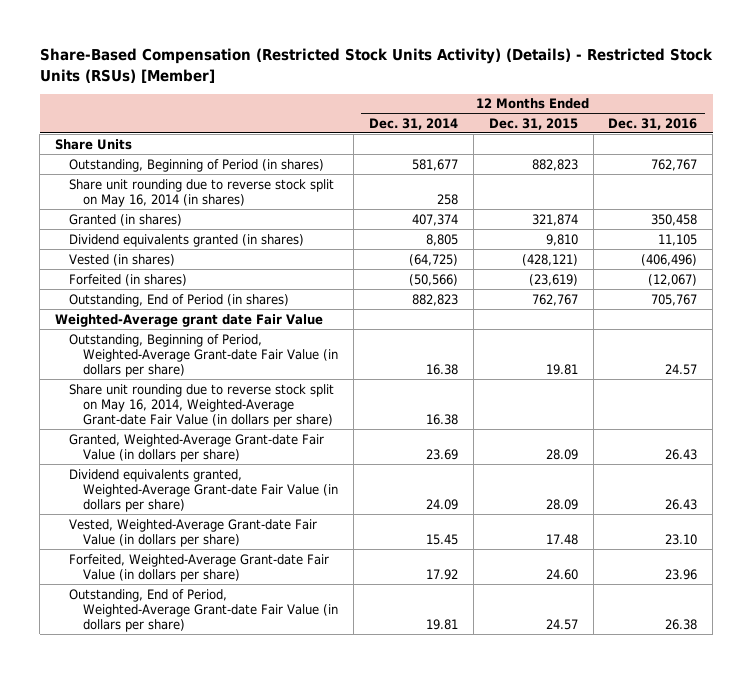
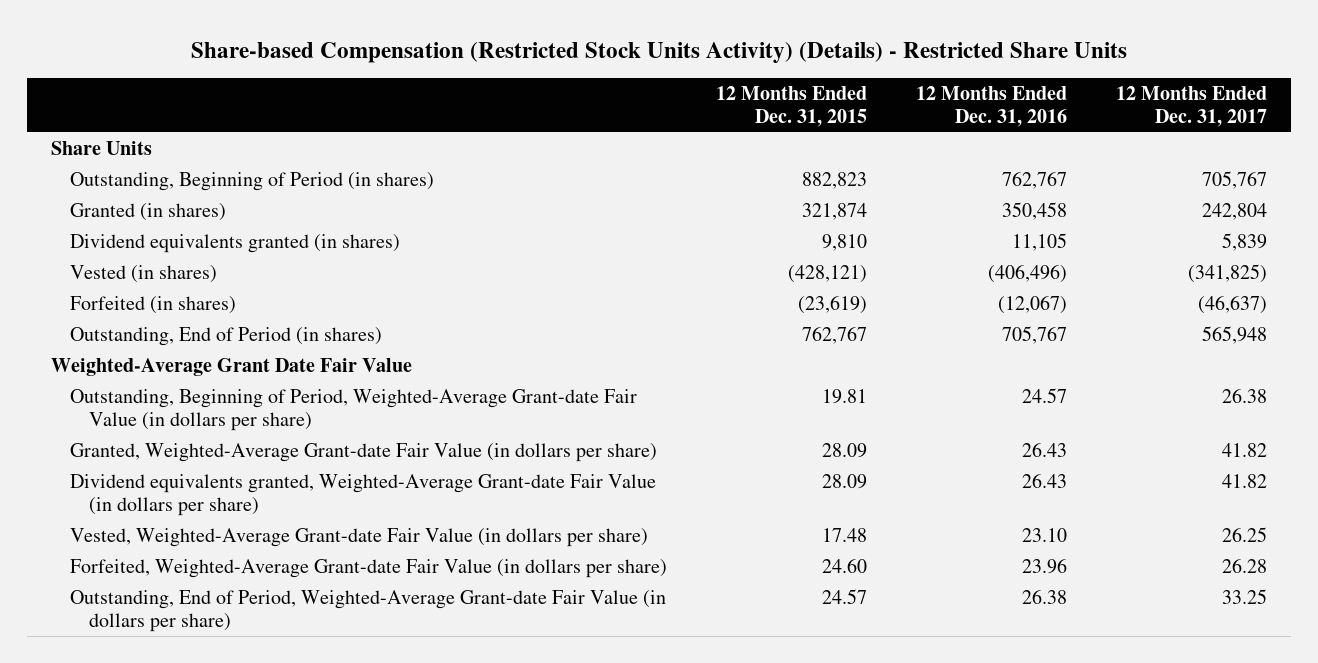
- Share-Based Compensation (Restricted Stock Units Activity) (Details) - Restricted Stock Units (RSUs) [Member]
+ Share-based Compensation (Restricted Stock Units Activity) (Details) - Restricted Share Units
- | 12 Months Ended Dec. 31, 2014 | 12 Months Ended Dec. 31, 2015 | 12 Months Ended Dec. 31, 2016
+ | 12 Months Ended Dec. 31, 2015 | 12 Months Ended Dec. 31, 2016 | 12 Months Ended Dec. 31, 2017
- Share unit rounding due to reverse stock split on May 16, 2014 (in shares) | 258 | |
- Weighted-Average grant date Fair Value
+ Weighted-Average Grant Date Fair Value
- Share unit rounding due to reverse stock split on May 16, 2014, Weighted-Average Grant-date Fair Value (in dollars per share) | 16.38 | |

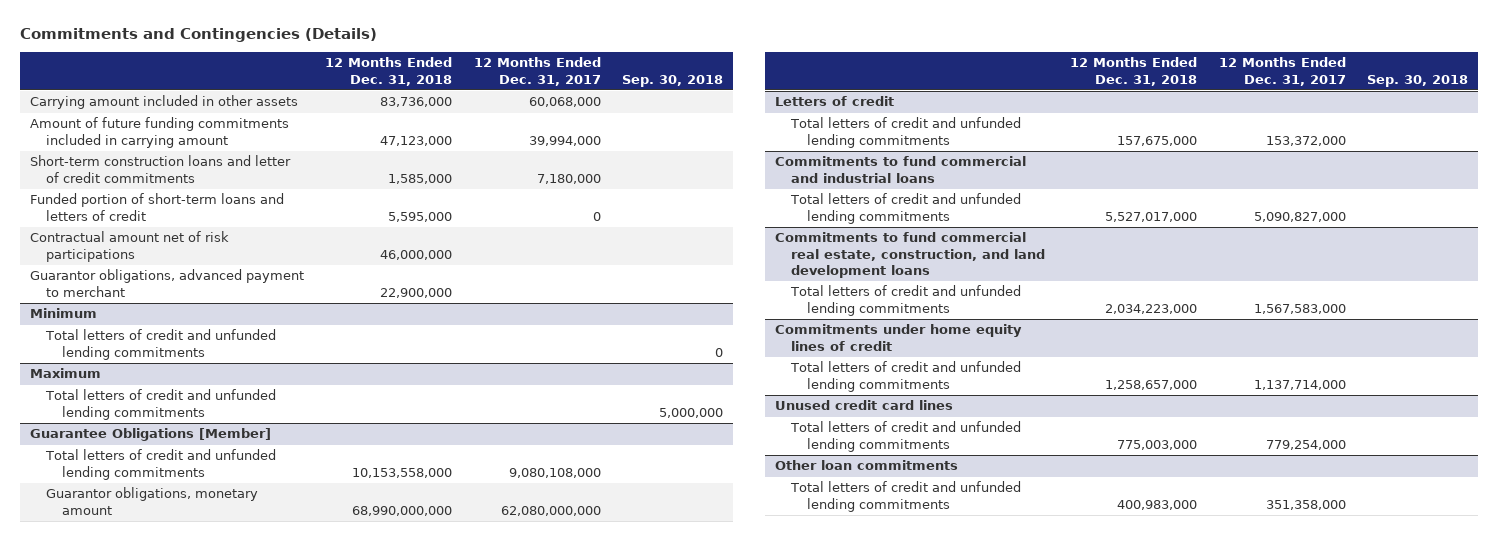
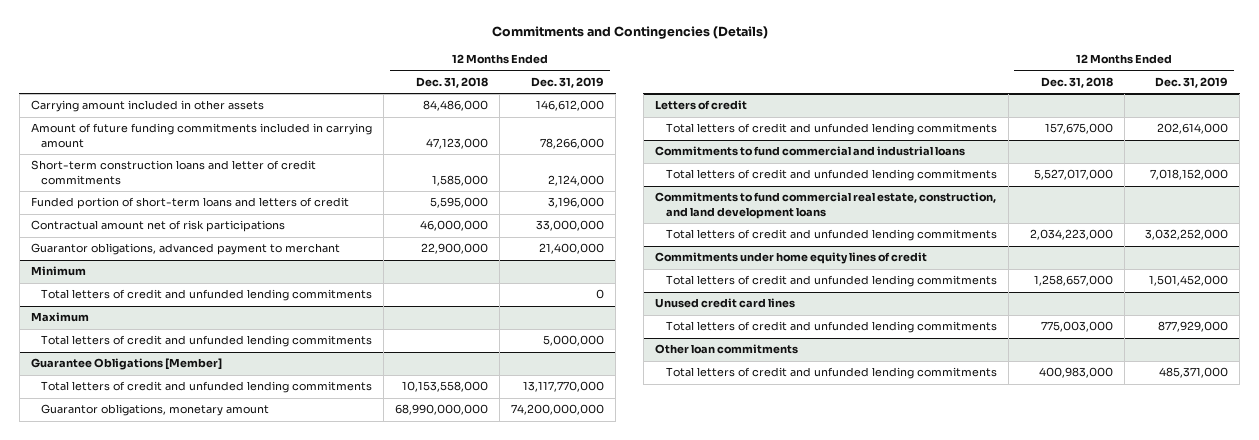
- | 12 Months Ended Dec. 31, 2018 | 12 Months Ended Dec. 31, 2017 | Sep. 30, 2018
+ | 12 Months Ended Dec. 31, 2018 | 12 Months Ended Dec. 31, 2019
- Carrying amount included in other assets | 83,736,000 | 60,068,000 |
+ Carrying amount included in other assets | 84,486,000 | 146,612,000

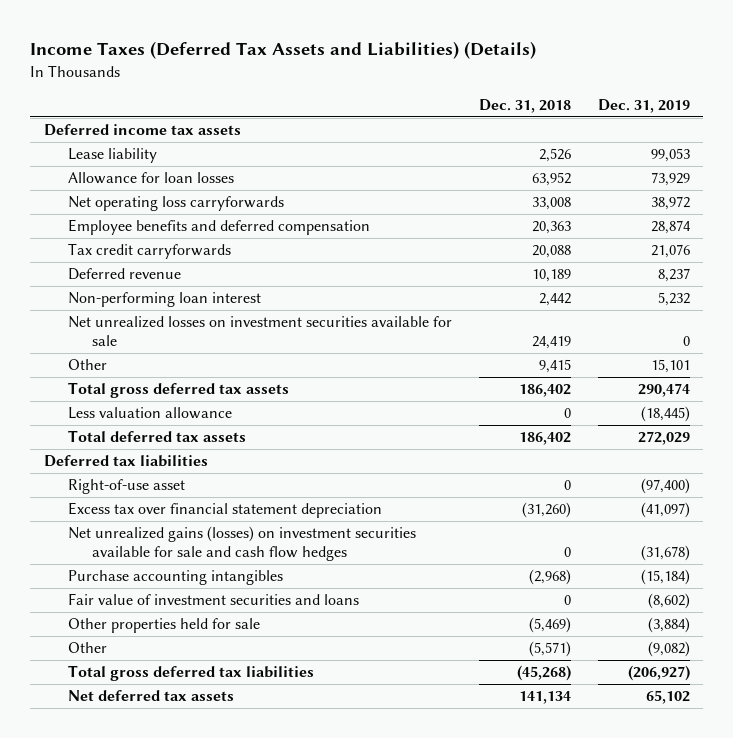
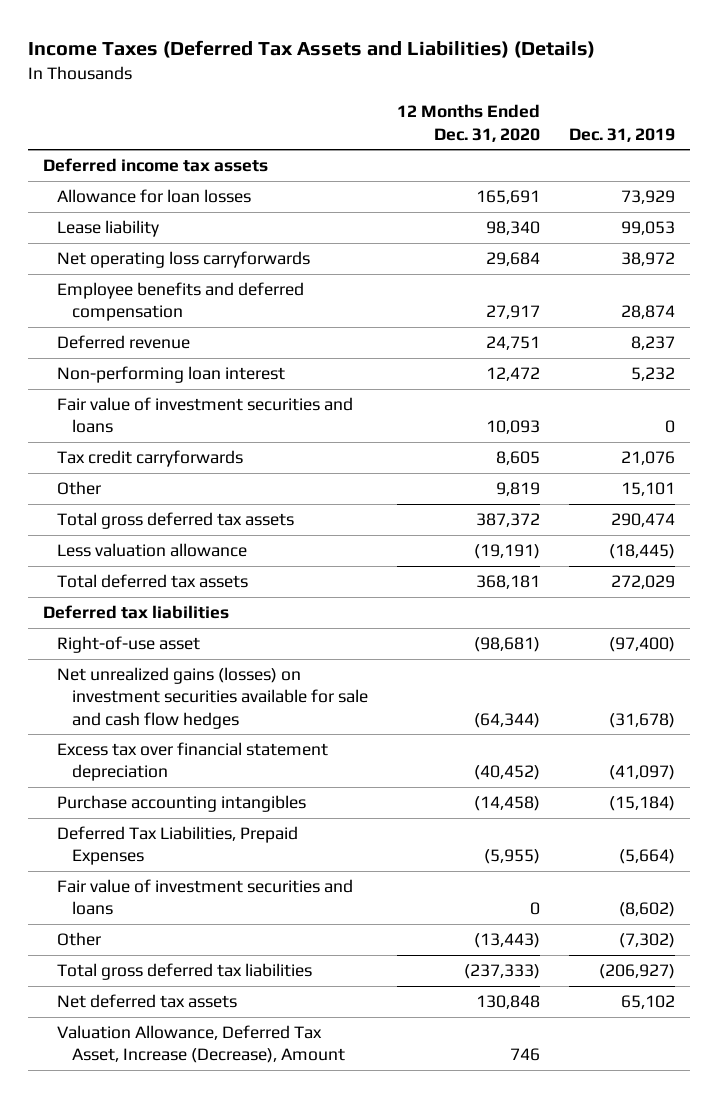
- | Dec. 31, 2018 | Dec. 31, 2019
+ | 12 Months Ended Dec. 31, 2020 | Dec. 31, 2019
moved down: Lease liability | 98,340 | 99,053
- Net unrealized losses on investment securities available for sale | 24,419 | 0
+ Fair value of investment securities and loans | 10,093 | 0
moved down: Tax credit carryforwards | 8,605 | 21,076
moved down: Excess tax over financial statement depreciation | (40,452) | (41,097)
+ Deferred Tax Liabilities, Prepaid Expenses | (5,955) | (5,664)
- Other properties held for sale | (5,469) | (3,884)
- Other | (5,571) | (9,082)
+ Other | (13,443) | (7,302)
+ Valuation Allowance, Deferred Tax Asset, Increase (Decrease), Amount | 746 |

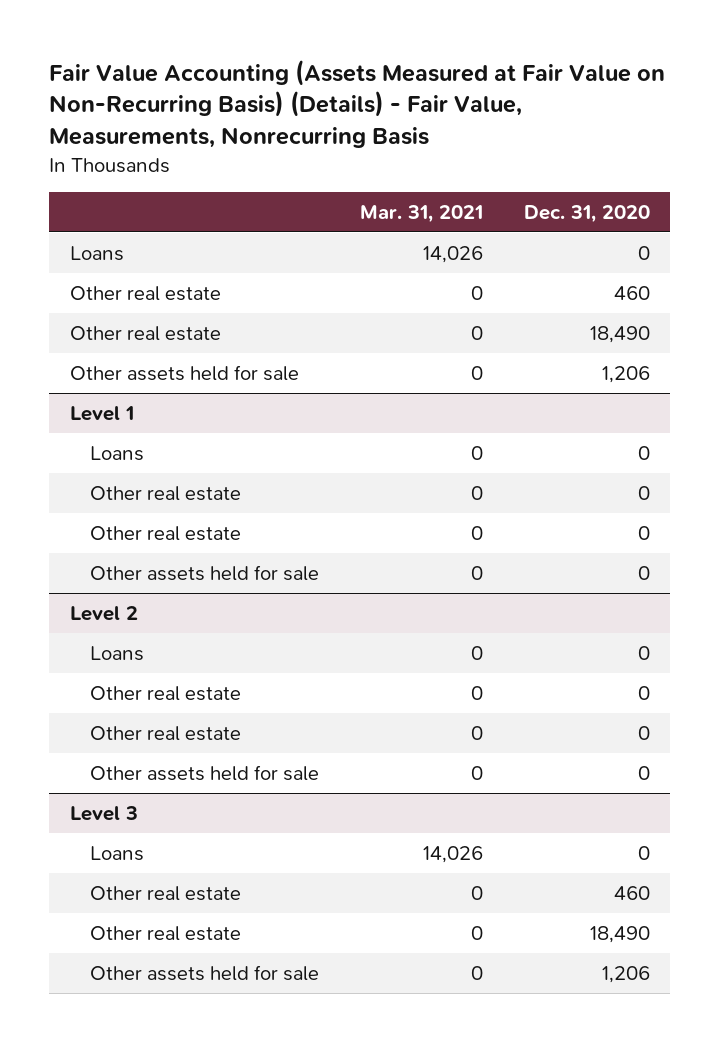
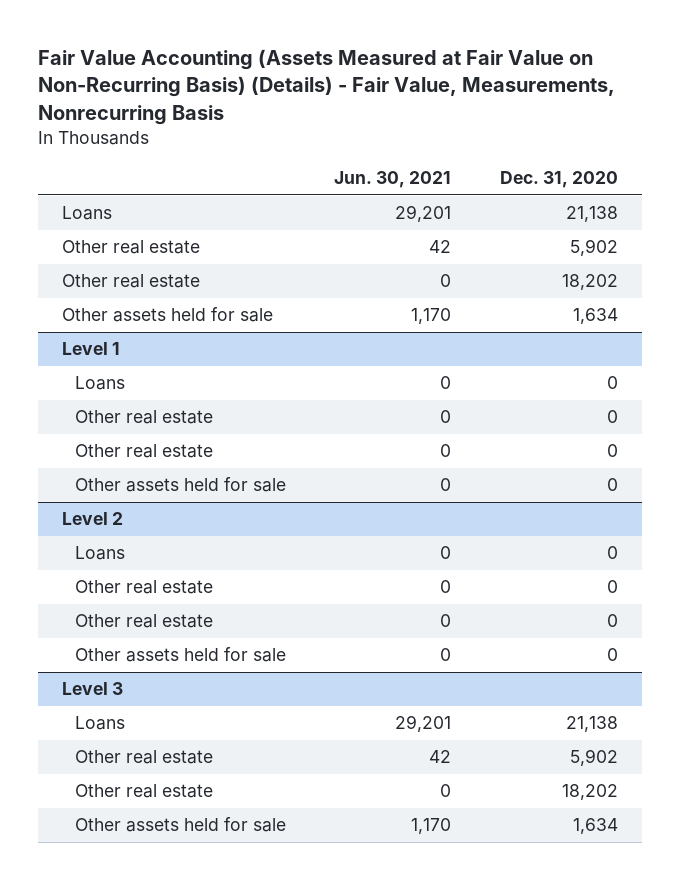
- | Mar. 31, 2021 | Dec. 31, 2020
+ | Jun. 30, 2021 | Dec. 31, 2020
- Loans | 14,026 | 0
- Other real estate | 0 | 460
- Other real estate | 0 | 18,490
- Other assets held for sale | 0 | 1,206
+ Loans | 29,201 | 21,138
+ Other real estate | 42 | 5,902
+ Other real estate | 0 | 18,202
+ Other assets held for sale | 1,170 | 1,634
@ Level 3
- Loans | 14,026 | 0
- Other real estate | 0 | 460
- Other real estate | 0 | 18,490
- Other assets held for sale | 0 | 1,206
+ Loans | 29,201 | 21,138
+ Other real estate | 42 | 5,902
+ Other real estate | 0 | 18,202
+ Other assets held for sale | 1,170 | 1,634

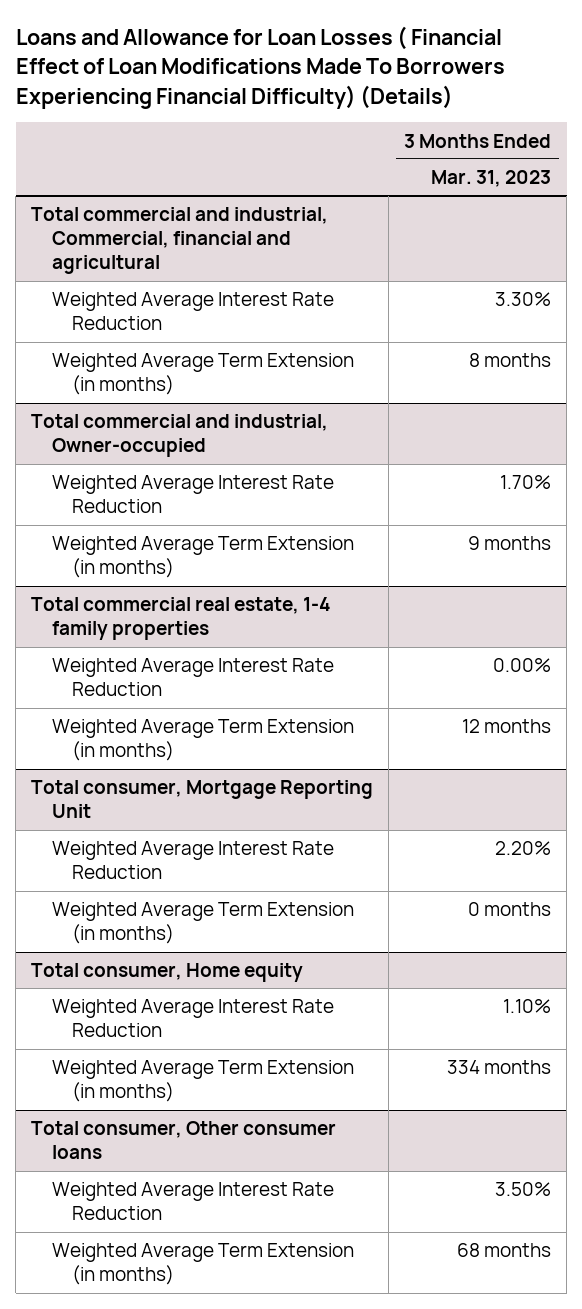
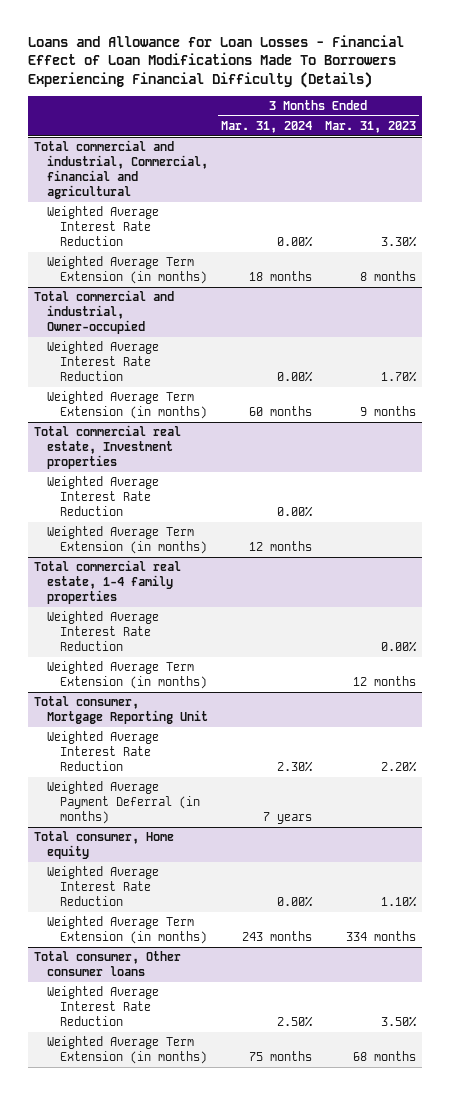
- Loans and Allowance for Loan Losses ( Financial Effect of Loan Modifications Made To Borrowers Experiencing Financial Difficulty) (Details)
+ Loans and Allowance for Loan Losses - Financial Effect of Loan Modifications Made To Borrowers Experiencing Financial Difficulty (Details)
- | 3 Months Ended Mar. 31, 2023
+ | 3 Months Ended Mar. 31, 2024 | 3 Months Ended Mar. 31, 2023
+ Total commercial real estate, Investment properties
+ Weighted Average Interest Rate Reduction | 0.00% |
+ Weighted Average Term Extension (in months) | 12 months |
@ Total consumer, Mortgage Reporting Unit
- Weighted Average Term Extension (in months) | 0 months
+ Weighted Average Payment Deferral (in months) | 7 years |

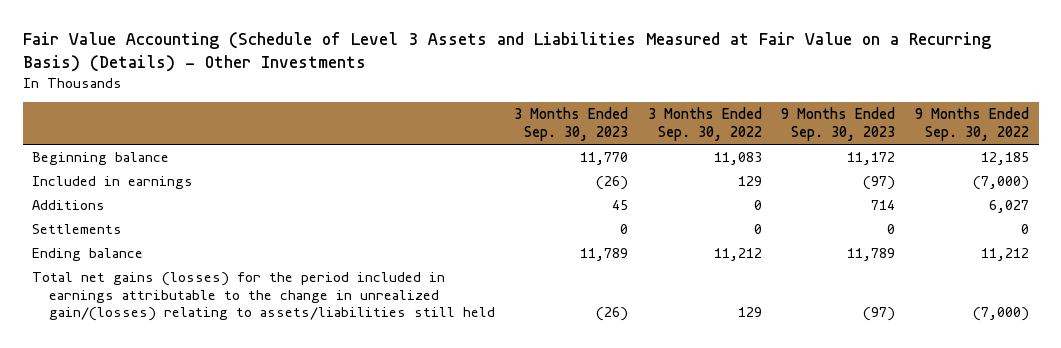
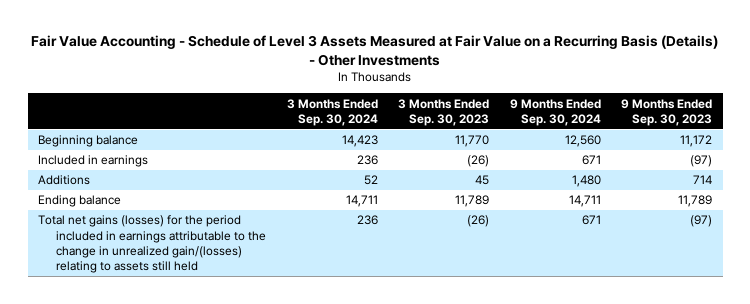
- Fair Value Accounting (Schedule of Level 3 Assets and Liabilities Measured at Fair Value on a Recurring Basis) (Details) - Other Investments
+ Fair Value Accounting - Schedule of Level 3 Assets Measured at Fair Value on a Recurring Basis (Details) - Other Investments
- | 3 Months Ended Sep. 30, 2023 | 3 Months Ended Sep. 30, 2022 | 9 Months Ended Sep. 30, 2023 | 9 Months Ended Sep. 30, 2022
+ | 3 Months Ended Sep. 30, 2024 | 3 Months Ended Sep. 30, 2023 | 9 Months Ended Sep. 30, 2024 | 9 Months Ended Sep. 30, 2023
- Settlements | 0 | 0 | 0 | 0
- Total net gains (losses) for the period included in earnings attributable to the change in unrealized gain/(losses) relating to assets/liabilities still held | (26) | 129 | (97) | (7,000)
+ Total net gains (losses) for the period included in earnings attributable to the change in unrealized gain/(losses) relating to assets still held | 236 | (26) | 671 | (97)

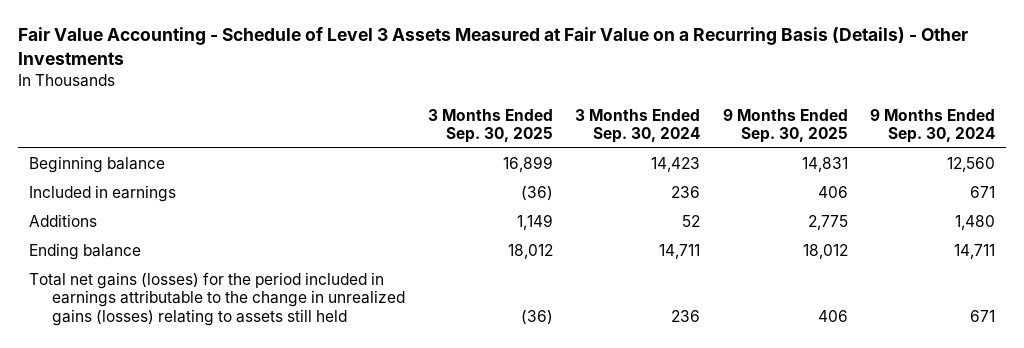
- | 3 Months Ended Sep. 30, 2024 | 3 Months Ended Sep. 30, 2023 | 9 Months Ended Sep. 30, 2024 | 9 Months Ended Sep. 30, 2023
+ | 3 Months Ended Sep. 30, 2025 | 3 Months Ended Sep. 30, 2024 | 9 Months Ended Sep. 30, 2025 | 9 Months Ended Sep. 30, 2024
- Total net gains (losses) for the period included in earnings attributable to the change in unrealized gain/(losses) relating to assets still held | 236 | (26) | 671 | (97)
+ Total net gains (losses) for the period included in earnings attributable to the change in unrealized gains (losses) relating to assets still held | (36) | 236 | 406 | 671

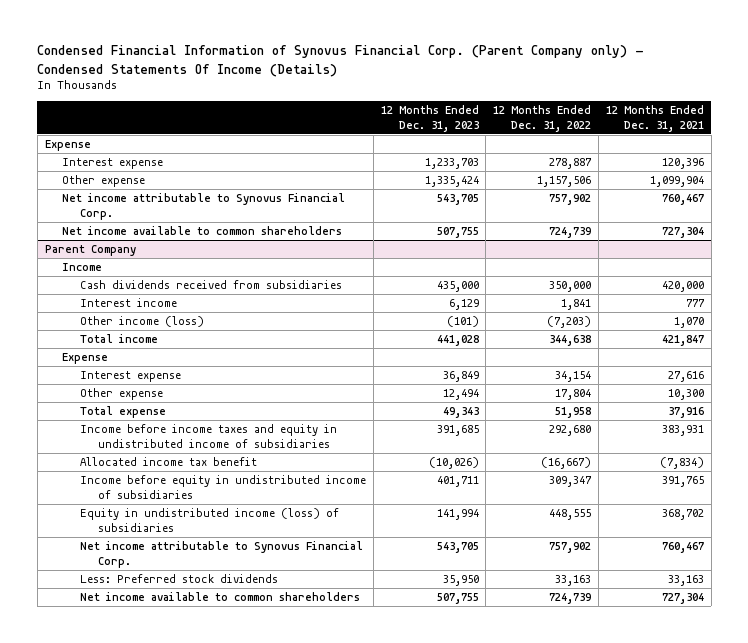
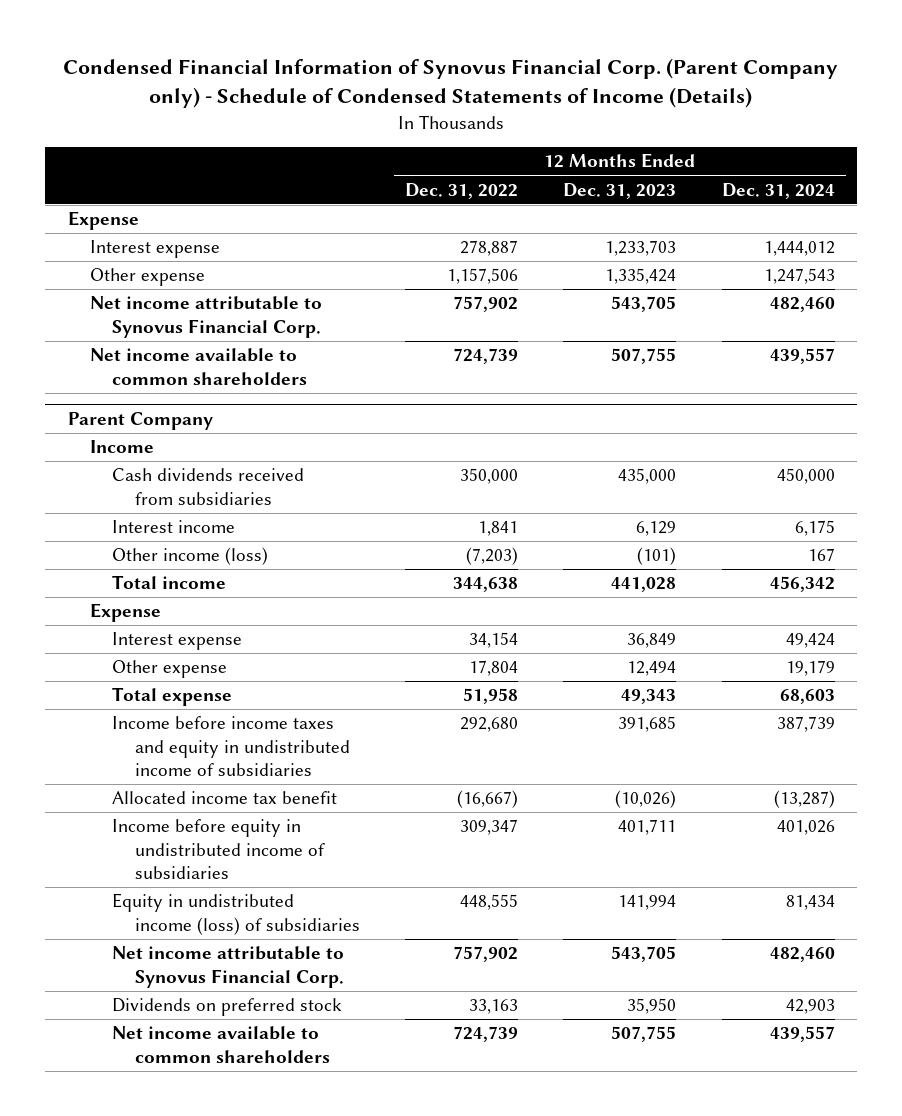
- Condensed Financial Information of Synovus Financial Corp. (Parent Company only) - Condensed Statements Of Income (Details)
+ Condensed Financial Information of Synovus Financial Corp. (Parent Company only) - Schedule of Condensed Statements of Income (Details)
- | 12 Months Ended Dec. 31, 2023 | 12 Months Ended Dec. 31, 2022 | 12 Months Ended Dec. 31, 2021
+ | 12 Months Ended Dec. 31, 2022 | 12 Months Ended Dec. 31, 2023 | 12 Months Ended Dec. 31, 2024
@ Parent Company
- Less: Preferred stock dividends | 35,950 | 33,163 | 33,163
+ Dividends on preferred stock | 33,163 | 35,950 | 42,903

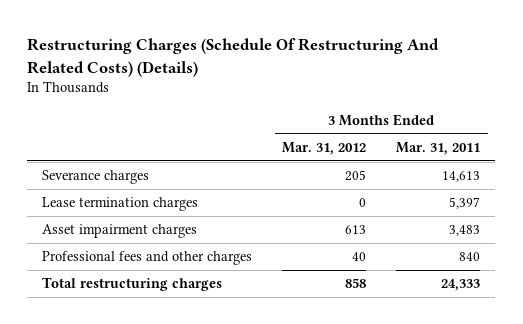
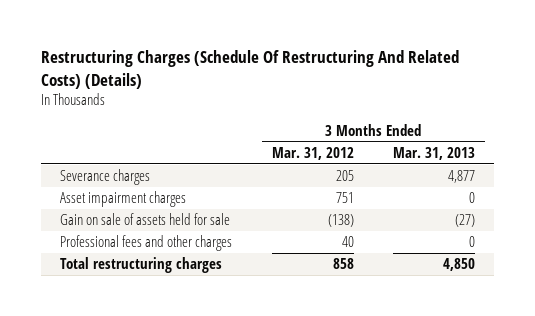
- | 3 Months Ended Mar. 31, 2012 | 3 Months Ended Mar. 31, 2011
+ | 3 Months Ended Mar. 31, 2012 | 3 Months Ended Mar. 31, 2013
- Lease termination charges | 0 | 5,397
- Asset impairment charges | 613 | 3,483
+ Asset impairment charges | 751 | 0
+ Gain on sale of assets held for sale | (138) | (27)

